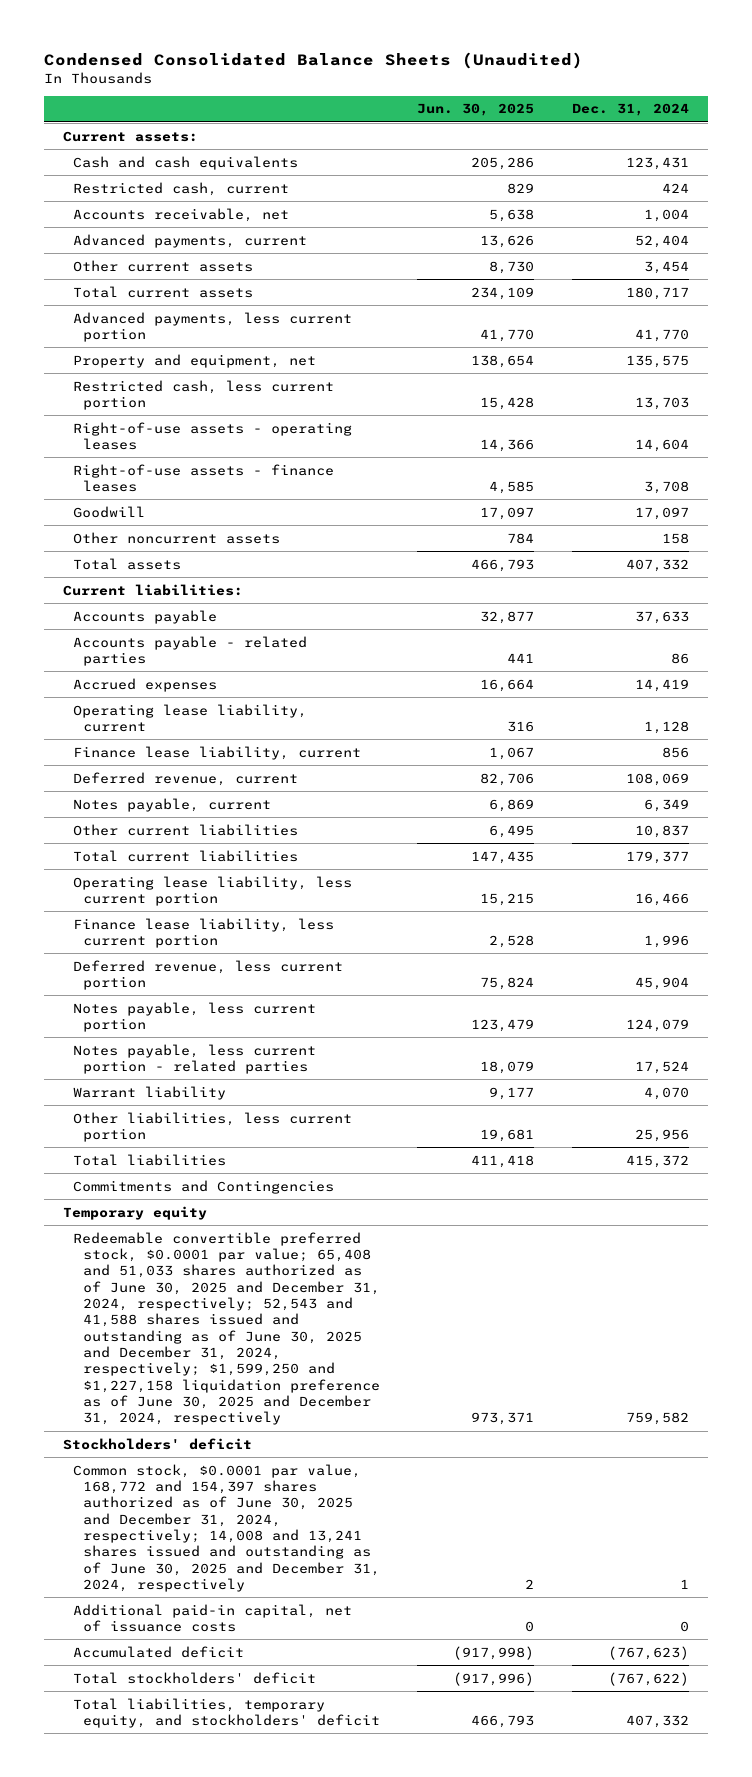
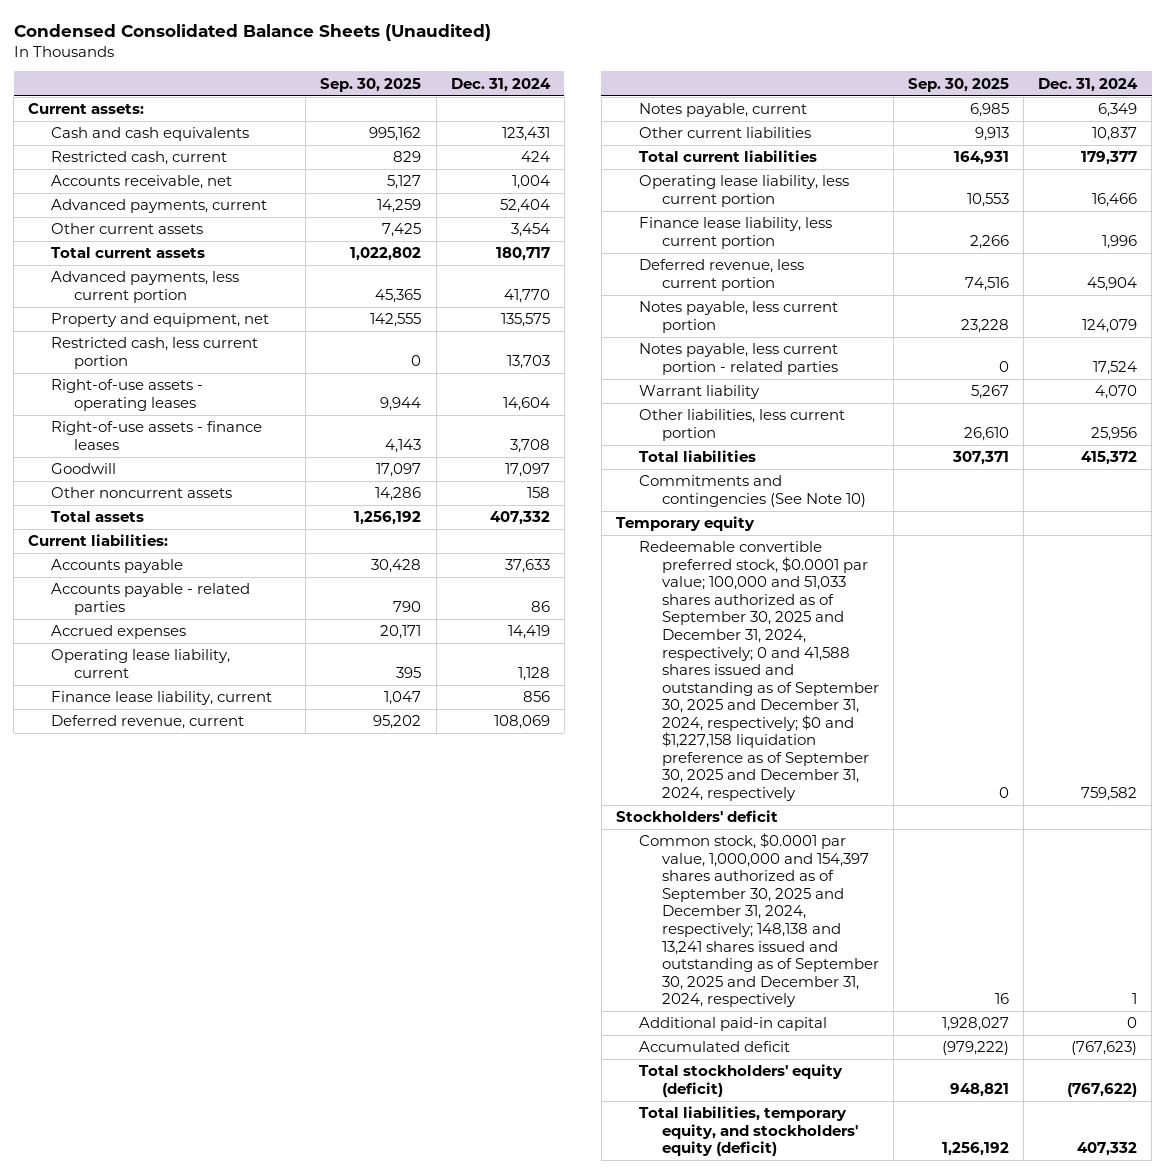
- | Jun. 30, 2025 | Dec. 31, 2024
+ | Sep. 30, 2025 | Dec. 31, 2024
- Commitments and Contingencies
+ Commitments and contingencies (See Note 10)
- Redeemable convertible preferred stock, $0.0001 par value; 65,408 and 51,033 shares authorized as of June 30, 2025 and December 31, 2024, respectively; 52,543 and 41,588 shares issued and outstanding as of June 30, 2025 and December 31, 2024, respectively; $1,599,250 and $1,227,158 liquidation preference as of June 30, 2025 and December 31, 2024, respectively | 973,371 | 759,582
+ Redeemable convertible preferred stock, $0.0001 par value; 100,000 and 51,033 shares authorized as of September 30, 2025 and December 31, 2024, respectively; 0 and 41,588 shares issued and outstanding as of September 30, 2025 and December 31, 2024, respectively; $0 and $1,227,158 liquidation preference as of September 30, 2025 and December 31, 2024, respectively | 0 | 759,582
- Common stock, $0.0001 par value, 168,772 and 154,397 shares authorized as of June 30, 2025 and December 31, 2024, respectively; 14,008 and 13,241 shares issued and outstanding as of June 30, 2025 and December 31, 2024, respectively | 2 | 1
- Additional paid-in capital, net of issuance costs | 0 | 0
+ Common stock, $0.0001 par value, 1,000,000 and 154,397 shares authorized as of September 30, 2025 and December 31, 2024, respectively; 148,138 and 13,241 shares issued and outstanding as of September 30, 2025 and December 31, 2024, respectively | 16 | 1
+ Additional paid-in capital | 1,928,027 | 0
- Total stockholders' deficit | (917,996) | (767,622)
- Total liabilities, temporary equity, and stockholders' deficit | 466,793 | 407,332
+ Total stockholders' equity (deficit) | 948,821 | (767,622)
+ Total liabilities, temporary equity, and stockholders' equity (deficit) | 1,256,192 | 407,332

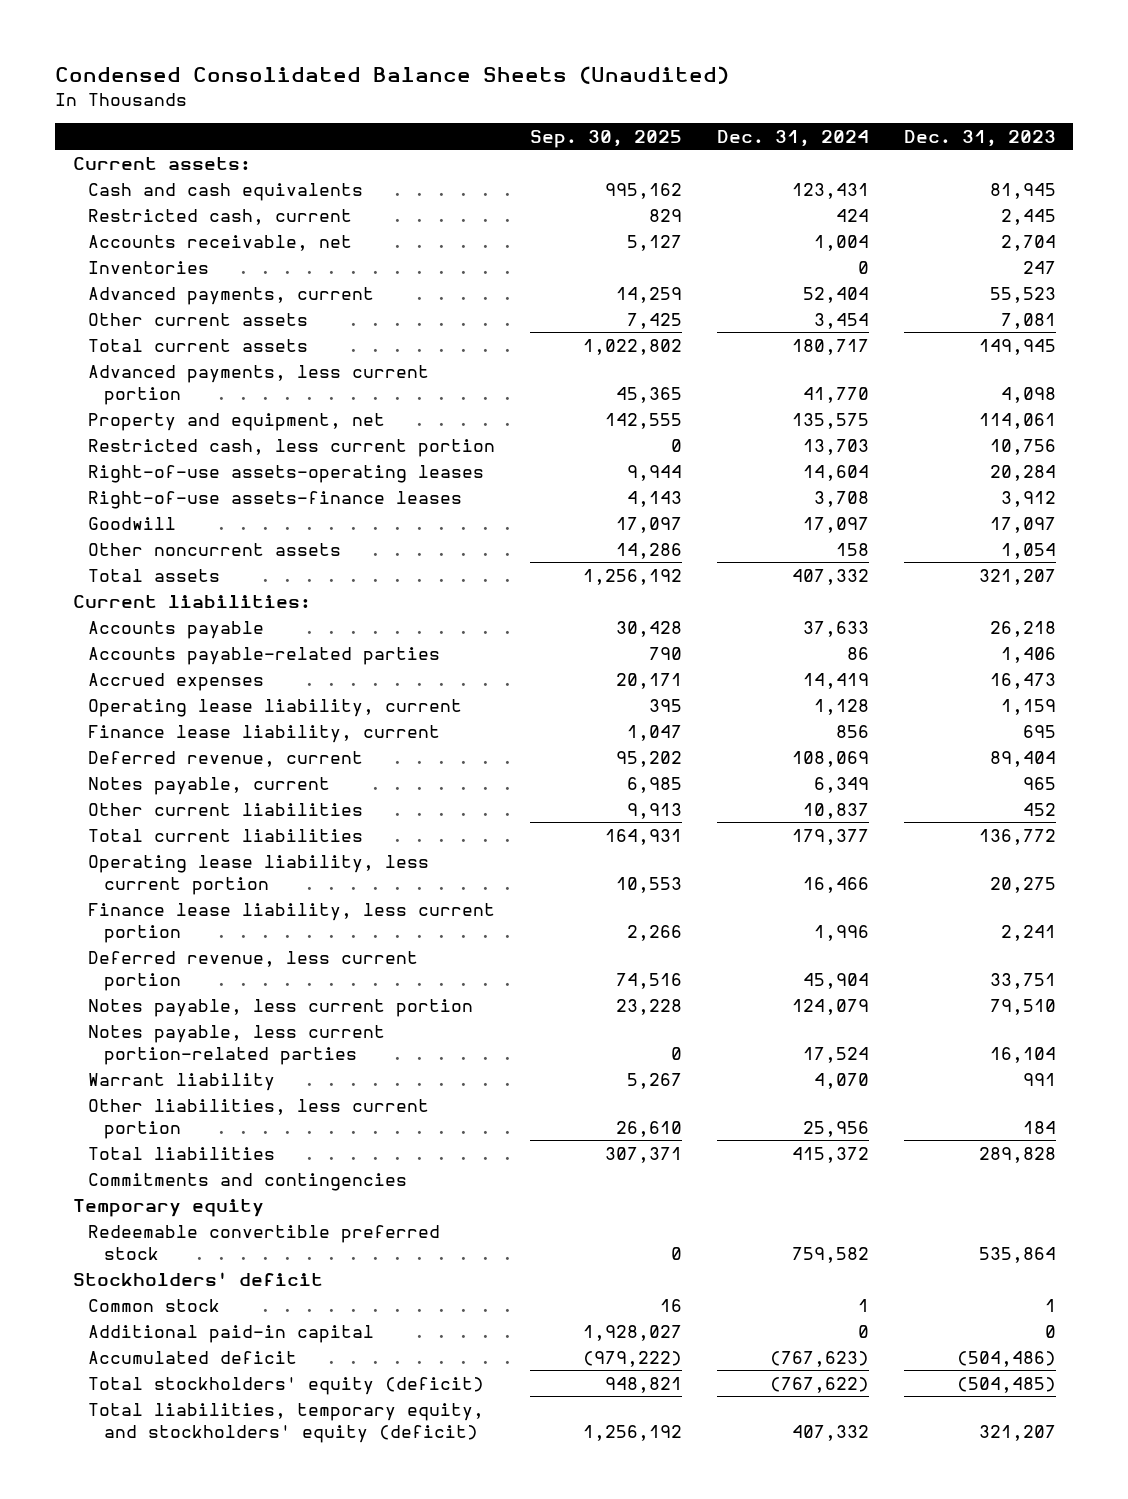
- | Sep. 30, 2025 | Dec. 31, 2024
+ | Sep. 30, 2025 | Dec. 31, 2024 | Dec. 31, 2023
+ Inventories | | 0 | 247
- Right-of-use assets - operating leases | 9,944 | 14,604
- Right-of-use assets - finance leases | 4,143 | 3,708
+ Right-of-use assets-operating leases | 9,944 | 14,604 | 20,284
+ Right-of-use assets-finance leases | 4,143 | 3,708 | 3,912
- Accounts payable - related parties | 790 | 86
+ Accounts payable-related parties | 790 | 86 | 1,406
- Notes payable, less current portion - related parties | 0 | 17,524
+ Notes payable, less current portion-related parties | 0 | 17,524 | 16,104
- Commitments and contingencies (See Note 10)
+ Commitments and contingencies
- Redeemable convertible preferred stock, $0.0001 par value; 100,000 and 51,033 shares authorized as of September 30, 2025 and December 31, 2024, respectively; 0 and 41,588 shares issued and outstanding as of September 30, 2025 and December 31, 2024, respectively; $0 and $1,227,158 liquidation preference as of September 30, 2025 and December 31, 2024, respectively | 0 | 759,582
+ Redeemable convertible preferred stock | 0 | 759,582 | 535,864
- Common stock, $0.0001 par value, 1,000,000 and 154,397 shares authorized as of September 30, 2025 and December 31, 2024, respectively; 148,138 and 13,241 shares issued and outstanding as of September 30, 2025 and December 31, 2024, respectively | 16 | 1
+ Common stock | 16 | 1 | 1

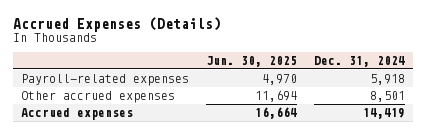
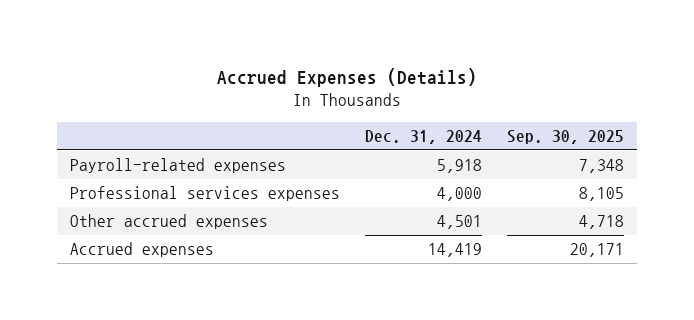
- | Jun. 30, 2025 | Dec. 31, 2024
+ | Dec. 31, 2024 | Sep. 30, 2025
- Other accrued expenses | 11,694 | 8,501
+ Professional services expenses | 4,000 | 8,105
+ Other accrued expenses | 4,501 | 4,718

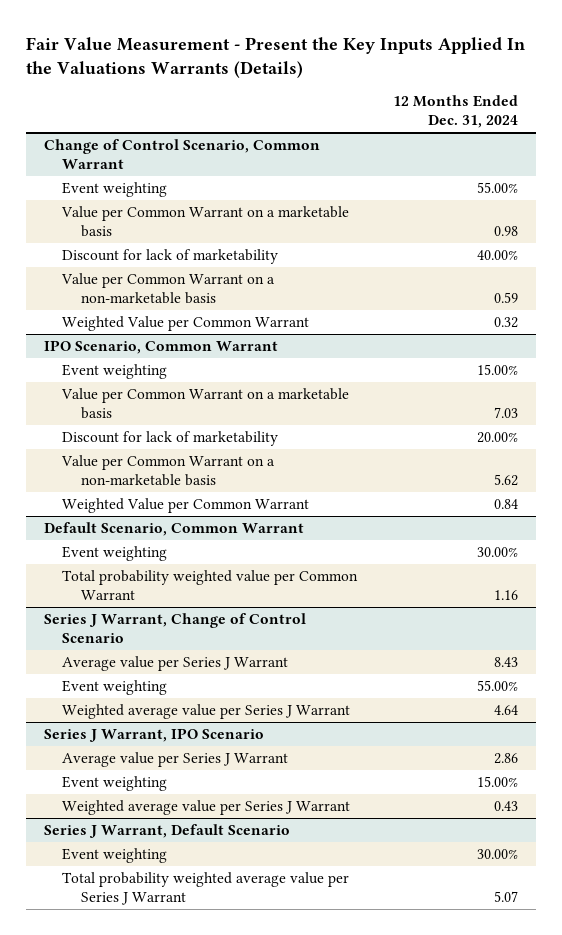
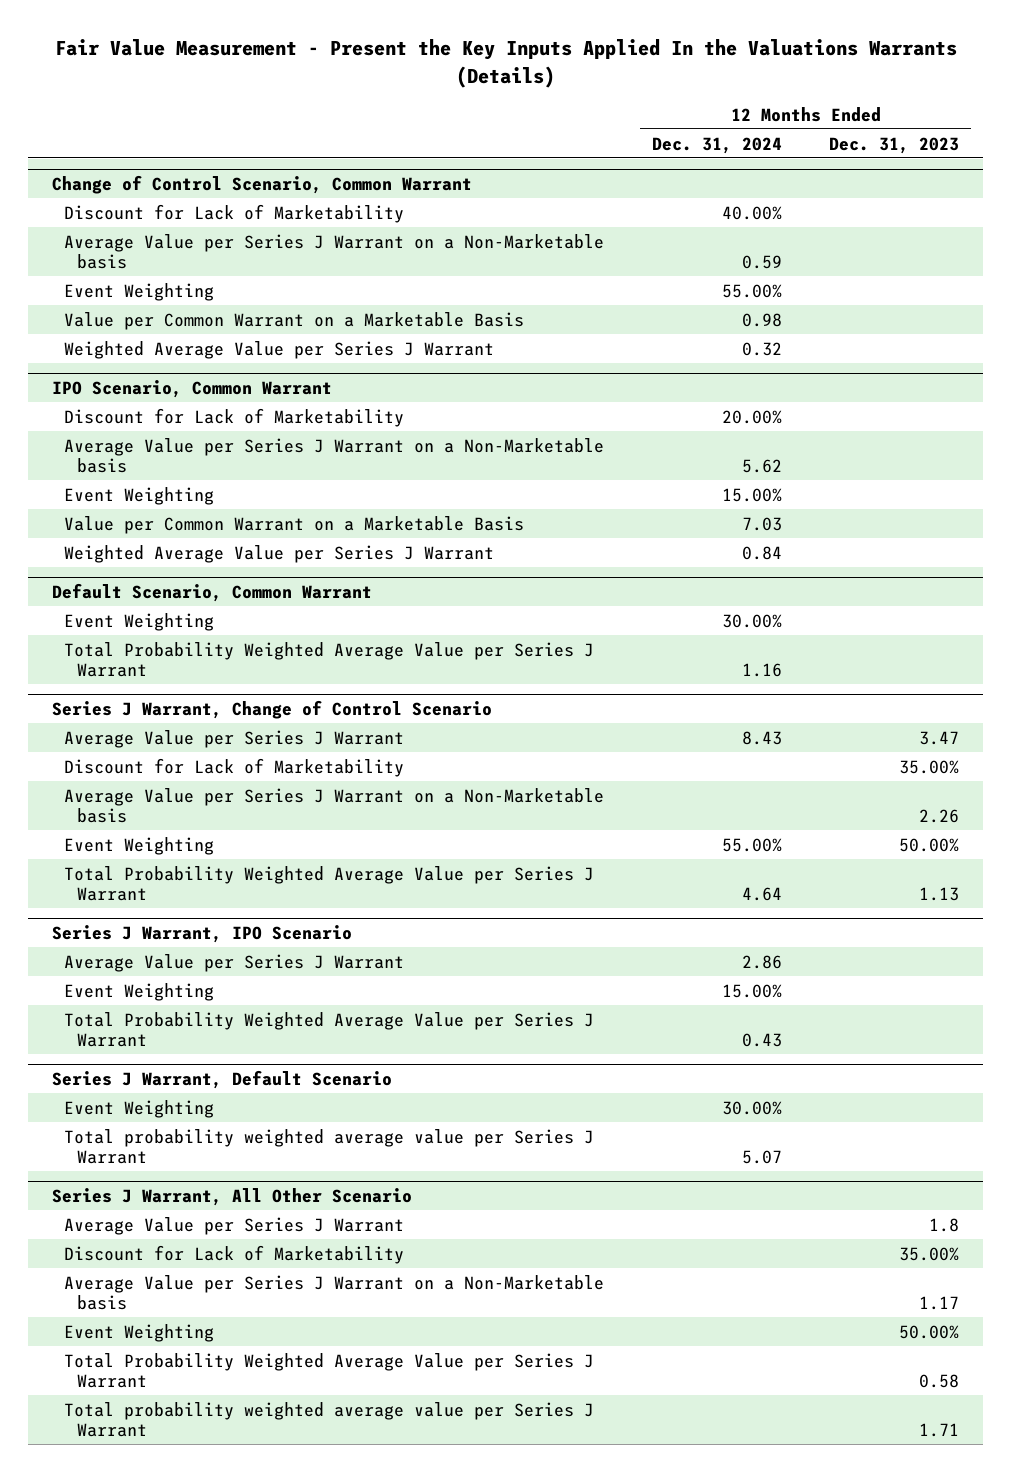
- | 12 Months Ended Dec. 31, 2024
+ | 12 Months Ended Dec. 31, 2024 | 12 Months Ended Dec. 31, 2023
@ Change of Control Scenario, Common Warrant
- Event weighting | 55.00%
- Value per Common Warrant on a marketable basis | 0.98
- Discount for lack of marketability | 40.00%
- Value per Common Warrant on a non-marketable basis | 0.59
- Weighted Value per Common Warrant | 0.32
+ Discount for Lack of Marketability | 40.00% |
+ Average Value per Series J Warrant on a Non-Marketable basis | 0.59 |
+ Event Weighting | 55.00% |
+ Value per Common Warrant on a Marketable Basis | 0.98 |
+ Weighted Average Value per Series J Warrant | 0.32 |
@ IPO Scenario, Common Warrant
- Event weighting | 15.00%
- Value per Common Warrant on a marketable basis | 7.03
- Discount for lack of marketability | 20.00%
- Value per Common Warrant on a non-marketable basis | 5.62
- Weighted Value per Common Warrant | 0.84
+ Discount for Lack of Marketability | 20.00% |
+ Average Value per Series J Warrant on a Non-Marketable basis | 5.62 |
+ Event Weighting | 15.00% |
+ Value per Common Warrant on a Marketable Basis | 7.03 |
+ Weighted Average Value per Series J Warrant | 0.84 |
@ Default Scenario, Common Warrant
- Event weighting | 30.00%
- Total probability weighted value per Common Warrant | 1.16
+ Event Weighting | 30.00% |
+ Total Probability Weighted Average Value per Series J Warrant | 1.16 |
@ Series J Warrant, Change of Control Scenario
- Average value per Series J Warrant | 8.43
- Event weighting | 55.00%
- Weighted average value per Series J Warrant | 4.64
+ Average Value per Series J Warrant | 8.43 | 3.47
+ Discount for Lack of Marketability | | 35.00%
+ Average Value per Series J Warrant on a Non-Marketable basis | | 2.26
+ Event Weighting | 55.00% | 50.00%
+ Total Probability Weighted Average Value per Series J Warrant | 4.64 | 1.13
@ Series J Warrant, IPO Scenario
- Average value per Series J Warrant | 2.86
- Event weighting | 15.00%
- Weighted average value per Series J Warrant | 0.43
+ Average Value per Series J Warrant | 2.86 |
+ Event Weighting | 15.00% |
+ Total Probability Weighted Average Value per Series J Warrant | 0.43 |
@ Series J Warrant, Default Scenario
- Event weighting | 30.00%
+ Event Weighting | 30.00% |
+ Series J Warrant, All Other Scenario
+ Average Value per Series J Warrant | | 1.8
+ Discount for Lack of Marketability | | 35.00%
+ Average Value per Series J Warrant on a Non-Marketable basis | | 1.17
+ Event Weighting | | 50.00%
+ Total Probability Weighted Average Value per Series J Warrant | | 0.58
+ Total probability weighted average value per Series J Warrant | | 1.71

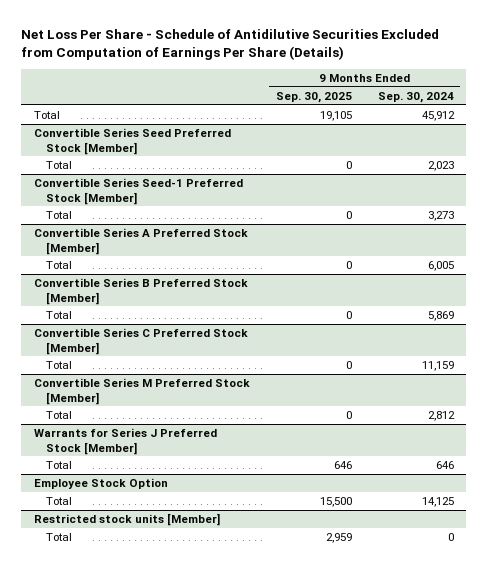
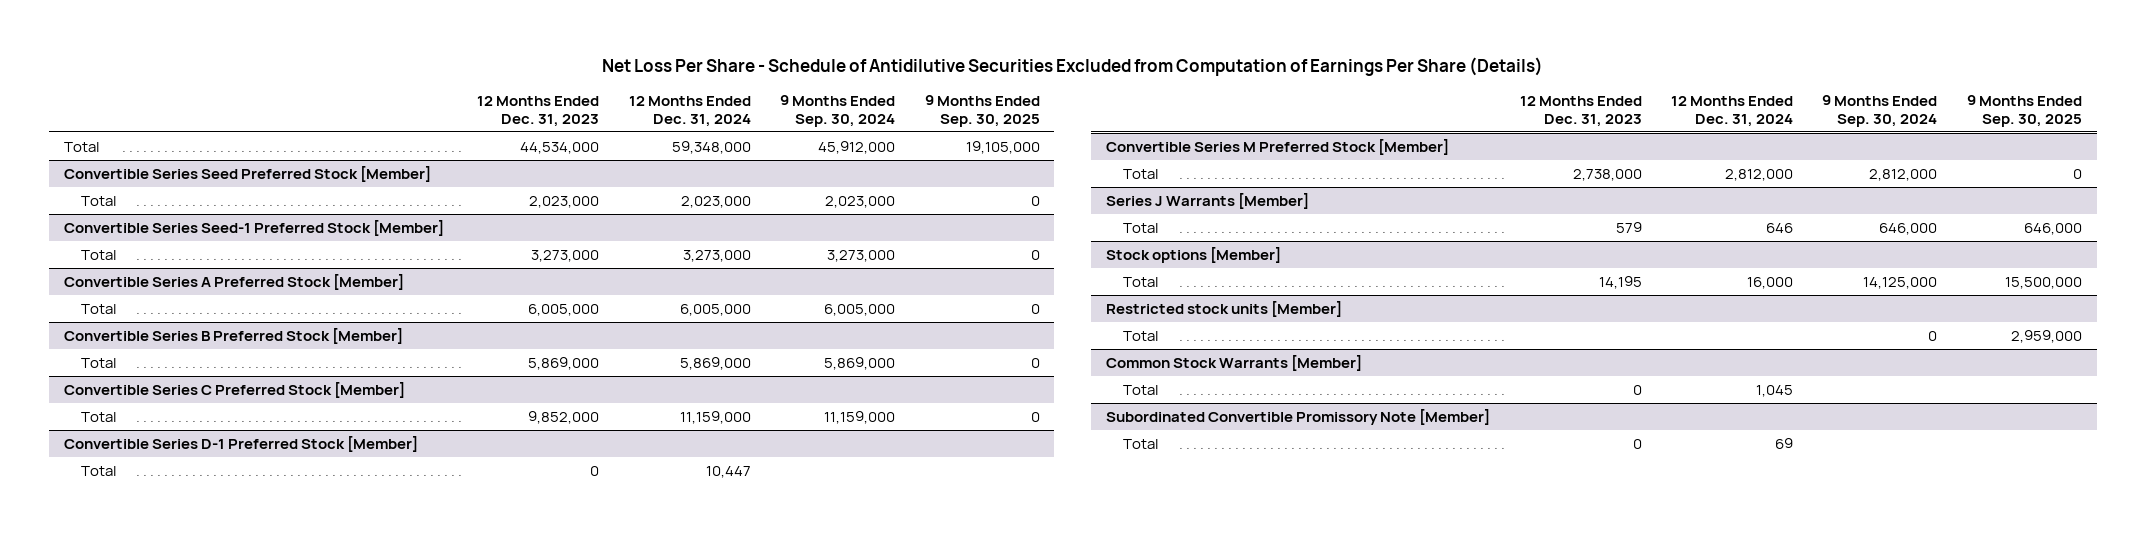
- | 9 Months Ended Sep. 30, 2025 | 9 Months Ended Sep. 30, 2024
+ | 12 Months Ended Dec. 31, 2023 | 12 Months Ended Dec. 31, 2024 | 9 Months Ended Sep. 30, 2024 | 9 Months Ended Sep. 30, 2025
- Total | 19,105 | 45,912
+ Total | 44,534,000 | 59,348,000 | 45,912,000 | 19,105,000
@ Convertible Series Seed Preferred Stock [Member]
- Total | 0 | 2,023
+ Total | 2,023,000 | 2,023,000 | 2,023,000 | 0
@ Convertible Series Seed-1 Preferred Stock [Member]
- Total | 0 | 3,273
+ Total | 3,273,000 | 3,273,000 | 3,273,000 | 0
@ Convertible Series A Preferred Stock [Member]
- Total | 0 | 6,005
+ Total | 6,005,000 | 6,005,000 | 6,005,000 | 0
@ Convertible Series B Preferred Stock [Member]
- Total | 0 | 5,869
+ Total | 5,869,000 | 5,869,000 | 5,869,000 | 0
@ Convertible Series C Preferred Stock [Member]
- Total | 0 | 11,159
+ Total | 9,852,000 | 11,159,000 | 11,159,000 | 0
+ Convertible Series D-1 Preferred Stock [Member]
+ Total | 0 | 10,447 | |
@ Convertible Series M Preferred Stock [Member]
- Total | 0 | 2,812
- Warrants for Series J Preferred Stock [Member]
- Total | 646 | 646
- Employee Stock Option
- Total | 15,500 | 14,125
@ Convertible Series M Preferred Stock [Member]
+ Total | 2,738,000 | 2,812,000 | 2,812,000 | 0
+ Series J Warrants [Member]
+ Total | 579 | 646 | 646,000 | 646,000
+ Stock options [Member]
+ Total | 14,195 | 16,000 | 14,125,000 | 15,500,000
@ Restricted stock units [Member]
- Total | 2,959 | 0
+ Total | | | 0 | 2,959,000
+ Common Stock Warrants [Member]
+ Total | 0 | 1,045 | |
+ Subordinated Convertible Promissory Note [Member]
+ Total | 0 | 69 | |

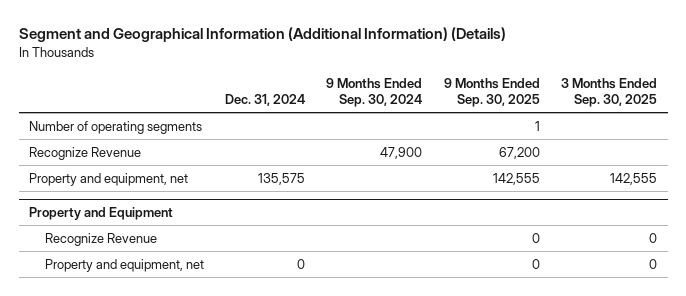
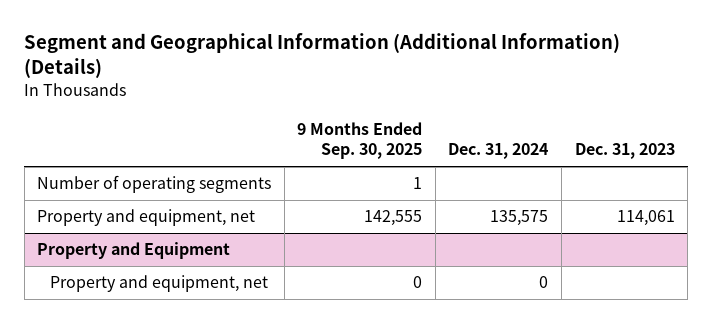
- | Dec. 31, 2024 | 9 Months Ended Sep. 30, 2024 | 9 Months Ended Sep. 30, 2025 | 3 Months Ended Sep. 30, 2025
+ | 9 Months Ended Sep. 30, 2025 | Dec. 31, 2024 | Dec. 31, 2023
- Recognize Revenue | | 47,900 | 67,200 |
@ Property and Equipment
- Recognize Revenue | | | 0 | 0

